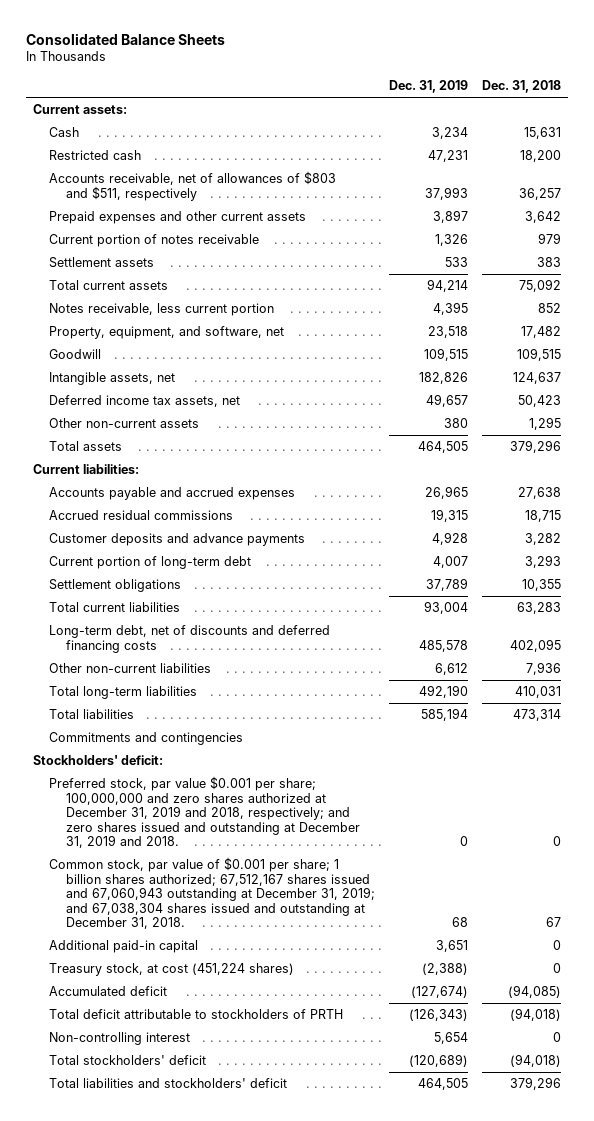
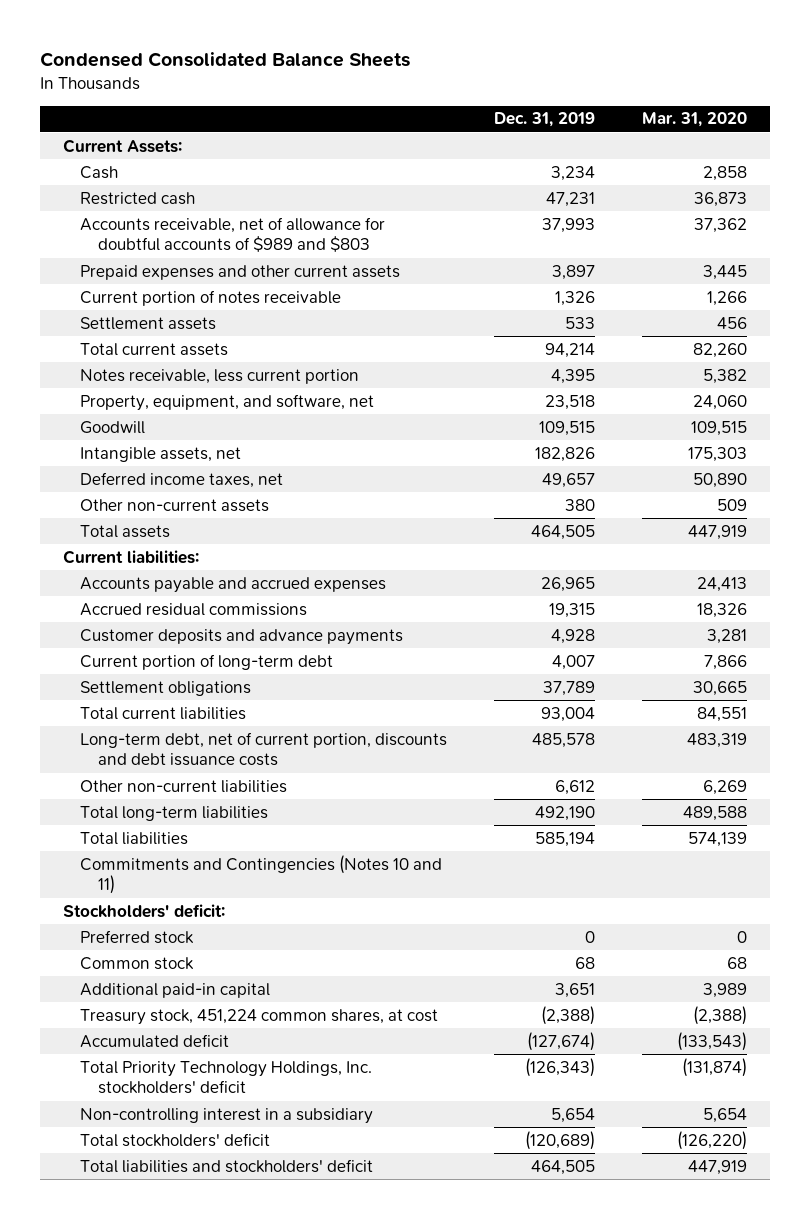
- Consolidated Balance Sheets
+ Condensed Consolidated Balance Sheets
- | Dec. 31, 2019 | Dec. 31, 2018
+ | Dec. 31, 2019 | Mar. 31, 2020
- Current assets:
+ Current Assets:
- Accounts receivable, net of allowances of $803 and $511, respectively | 37,993 | 36,257
+ Accounts receivable, net of allowance for doubtful accounts of $989 and $803 | 37,993 | 37,362
- Deferred income tax assets, net | 49,657 | 50,423
+ Deferred income taxes, net | 49,657 | 50,890
- Long-term debt, net of discounts and deferred financing costs | 485,578 | 402,095
+ Long-term debt, net of current portion, discounts and debt issuance costs | 485,578 | 483,319
- Commitments and contingencies
+ Commitments and Contingencies (Notes 10 and 11)
- Preferred stock, par value $0.001 per share; 100,000,000 and zero shares authorized at December 31, 2019 and 2018, respectively; and zero shares issued and outstanding at December 31, 2019 and 2018. | 0 | 0
- Common stock, par value of $0.001 per share; 1 billion shares authorized; 67,512,167 shares issued and 67,060,943 outstanding at December 31, 2019; and 67,038,304 shares issued and outstanding at December 31, 2018. | 68 | 67
+ Preferred stock | 0 | 0
+ Common stock | 68 | 68
- Treasury stock, at cost (451,224 shares) | (2,388) | 0
+ Treasury stock, 451,224 common shares, at cost | (2,388) | (2,388)
- Total deficit attributable to stockholders of PRTH | (126,343) | (94,018)
- Non-controlling interest | 5,654 | 0
+ Total Priority Technology Holdings, Inc. stockholders' deficit | (126,343) | (131,874)
+ Non-controlling interest in a subsidiary | 5,654 | 5,654

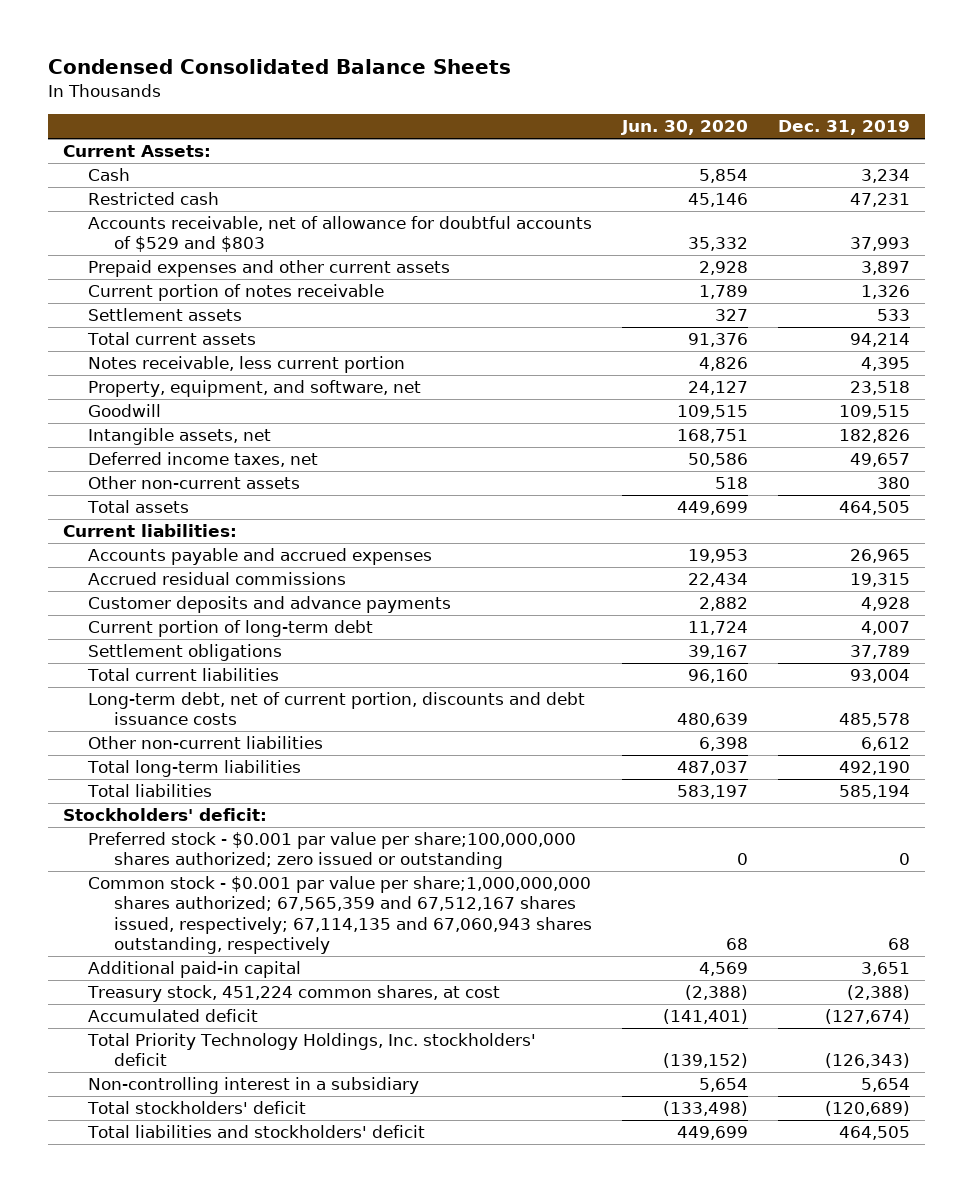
- | Dec. 31, 2019 | Mar. 31, 2020
+ | Jun. 30, 2020 | Dec. 31, 2019
- Accounts receivable, net of allowance for doubtful accounts of $989 and $803 | 37,993 | 37,362
+ Accounts receivable, net of allowance for doubtful accounts of $529 and $803 | 35,332 | 37,993
- Commitments and Contingencies (Notes 10 and 11)
- Preferred stock | 0 | 0
- Common stock | 68 | 68
+ Preferred stock - $0.001 par value per share;100,000,000 shares authorized; zero issued or outstanding | 0 | 0
+ Common stock - $0.001 par value per share;1,000,000,000 shares authorized; 67,565,359 and 67,512,167 shares issued, respectively; 67,114,135 and 67,060,943 shares outstanding, respectively | 68 | 68

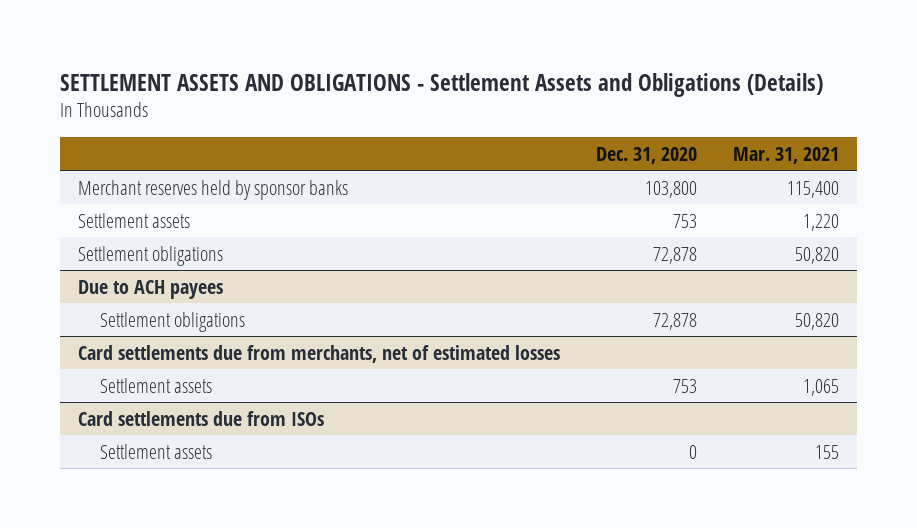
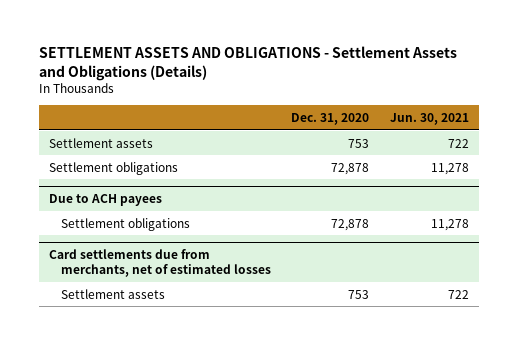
- | Dec. 31, 2020 | Mar. 31, 2021
+ | Dec. 31, 2020 | Jun. 30, 2021
- Merchant reserves held by sponsor banks | 103,800 | 115,400
- Card settlements due from ISOs
- Settlement assets | 0 | 155

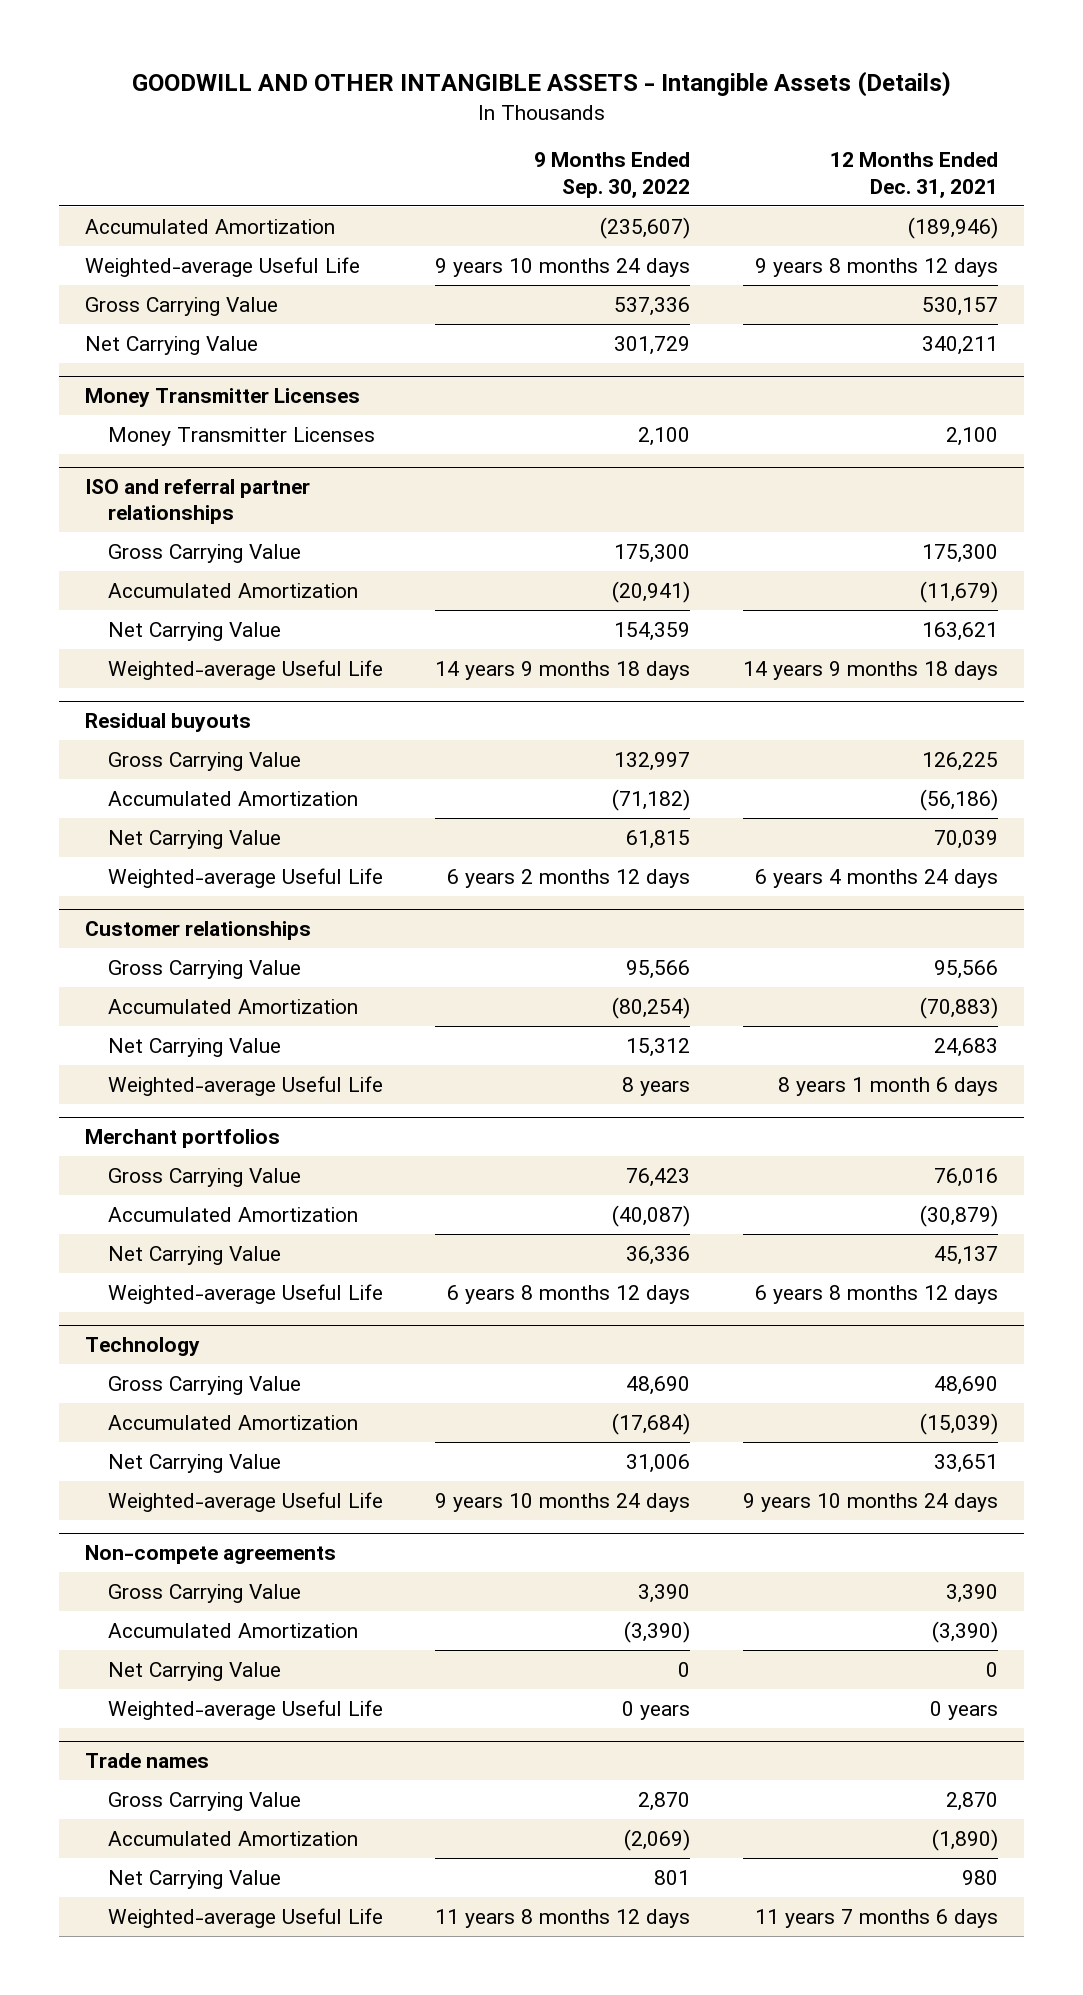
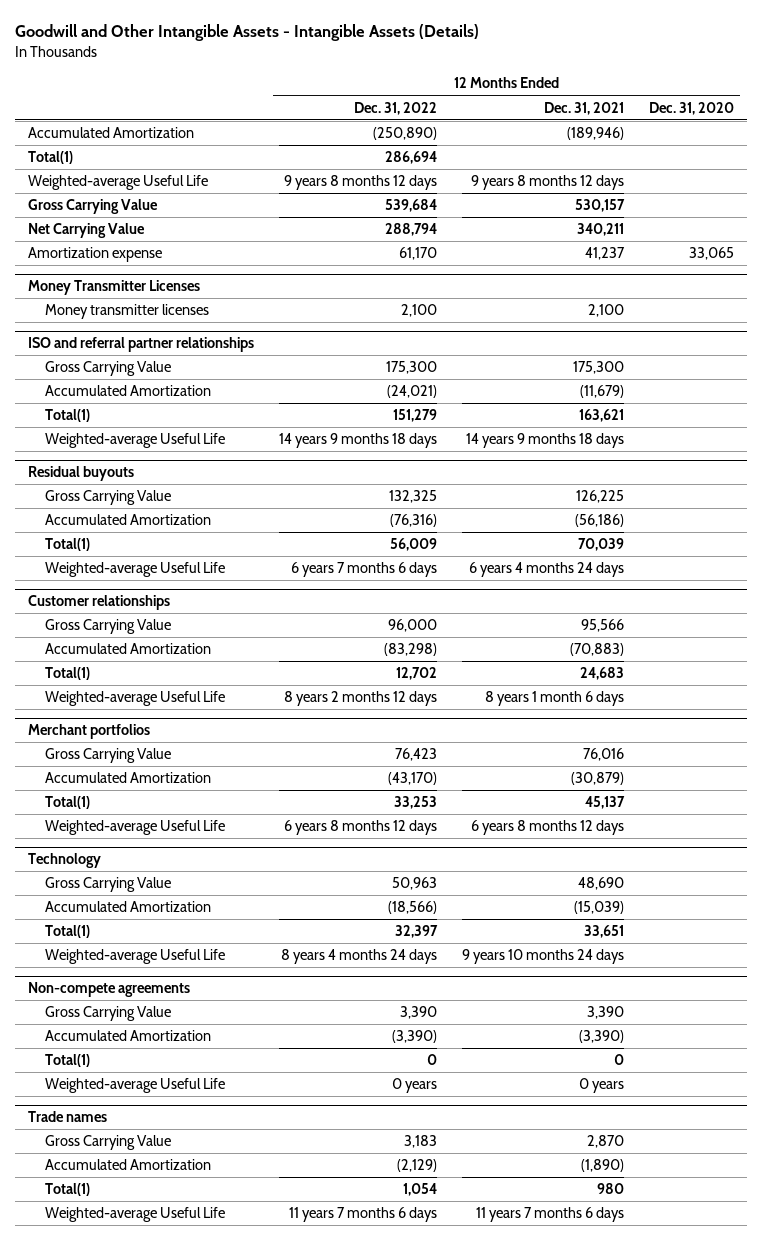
- GOODWILL AND OTHER INTANGIBLE ASSETS - Intangible Assets (Details)
+ Goodwill and Other Intangible Assets - Intangible Assets (Details)
- | 9 Months Ended Sep. 30, 2022 | 12 Months Ended Dec. 31, 2021
+ | 12 Months Ended Dec. 31, 2022 | 12 Months Ended Dec. 31, 2021 | 12 Months Ended Dec. 31, 2020
+ Total(1) | 286,694 | |
+ Amortization expense | 61,170 | 41,237 | 33,065
@ Money Transmitter Licenses
- Money Transmitter Licenses | 2,100 | 2,100
+ Money transmitter licenses | 2,100 | 2,100 |
@ ISO and referral partner relationships
- Net Carrying Value | 154,359 | 163,621
+ Total(1) | 151,279 | 163,621 |
@ Residual buyouts
- Net Carrying Value | 61,815 | 70,039
+ Total(1) | 56,009 | 70,039 |
@ Customer relationships
- Net Carrying Value | 15,312 | 24,683
+ Total(1) | 12,702 | 24,683 |
@ Merchant portfolios
- Net Carrying Value | 36,336 | 45,137
+ Total(1) | 33,253 | 45,137 |
@ Technology
- Net Carrying Value | 31,006 | 33,651
+ Total(1) | 32,397 | 33,651 |
@ Non-compete agreements
- Net Carrying Value | 0 | 0
+ Total(1) | 0 | 0 |
@ Trade names
- Net Carrying Value | 801 | 980
+ Total(1) | 1,054 | 980 |

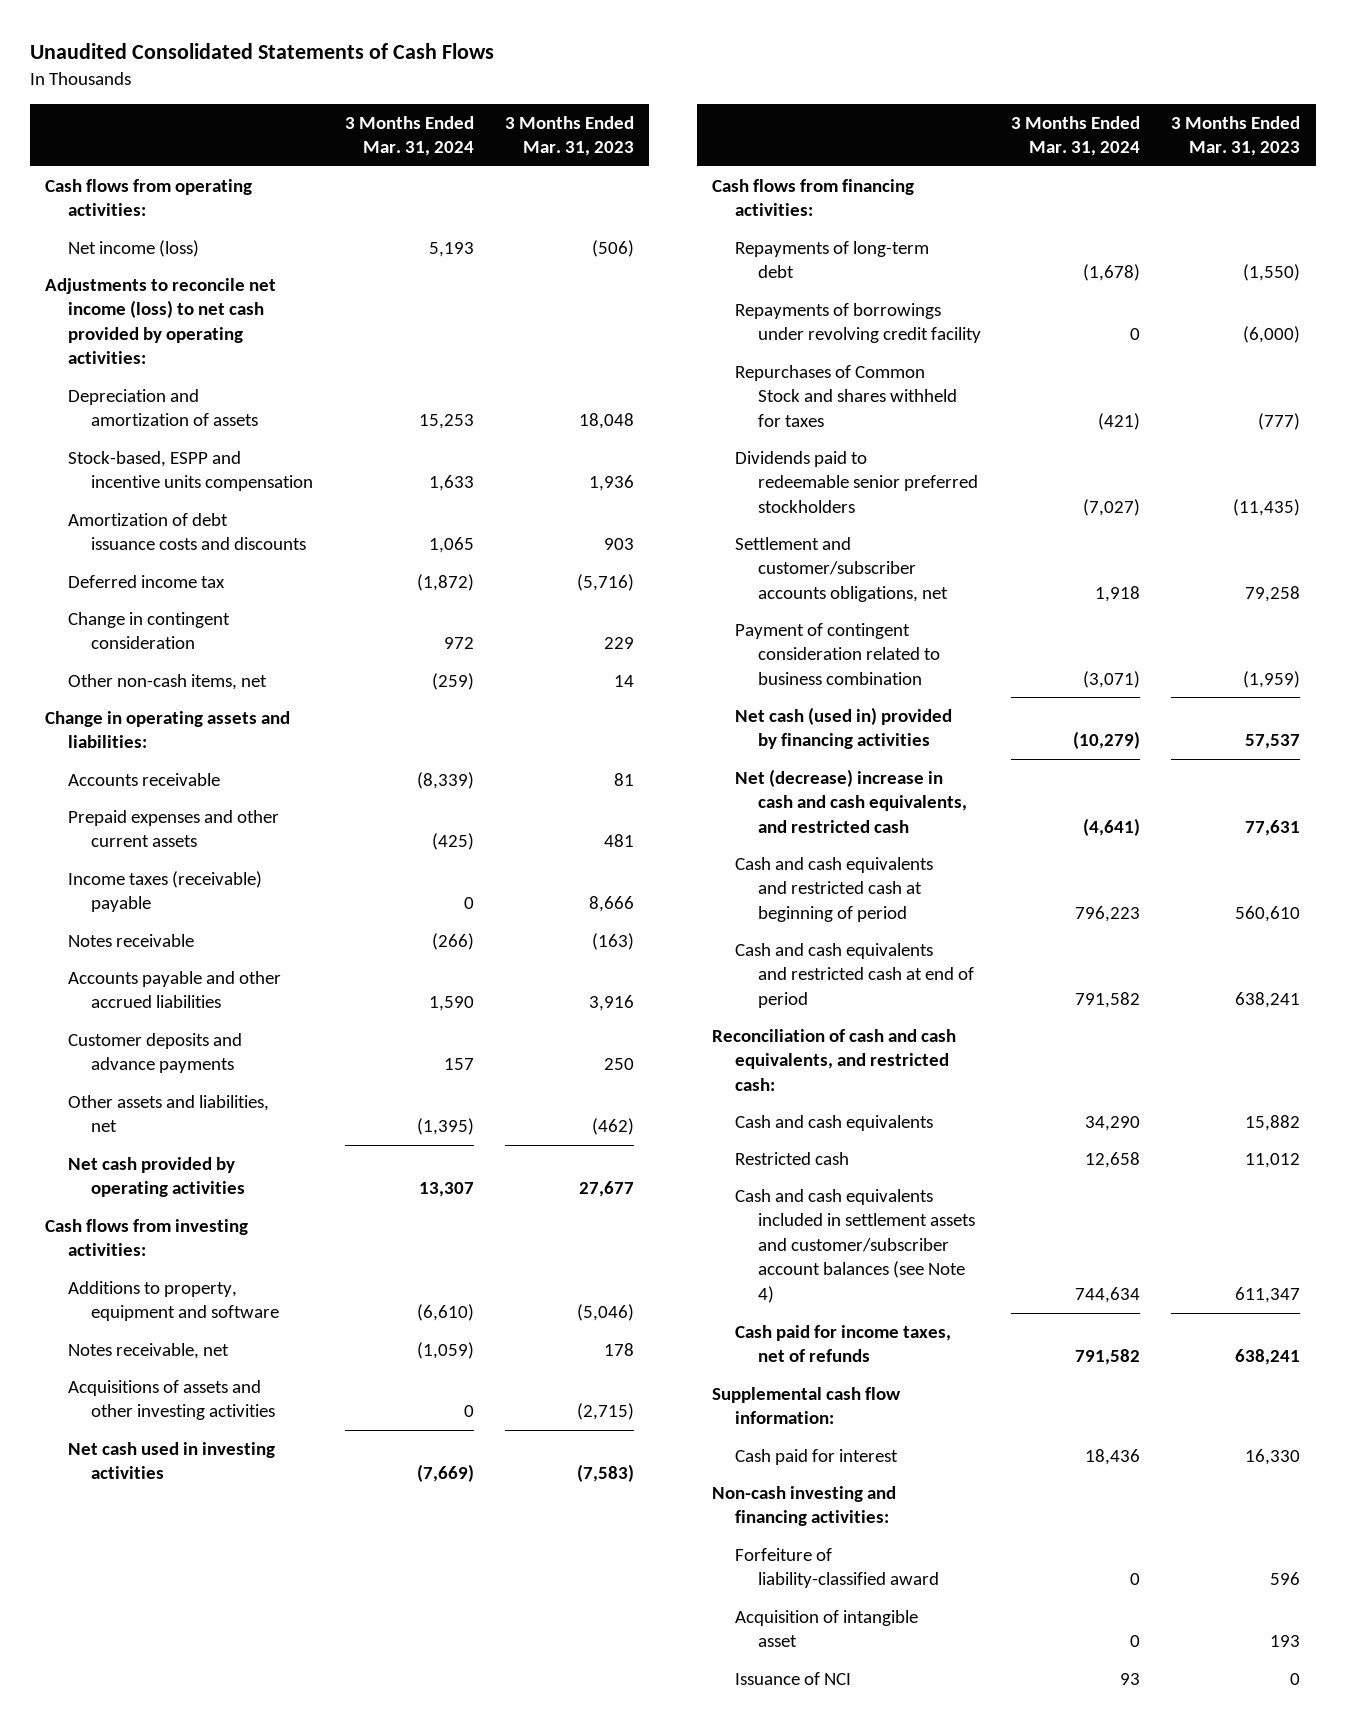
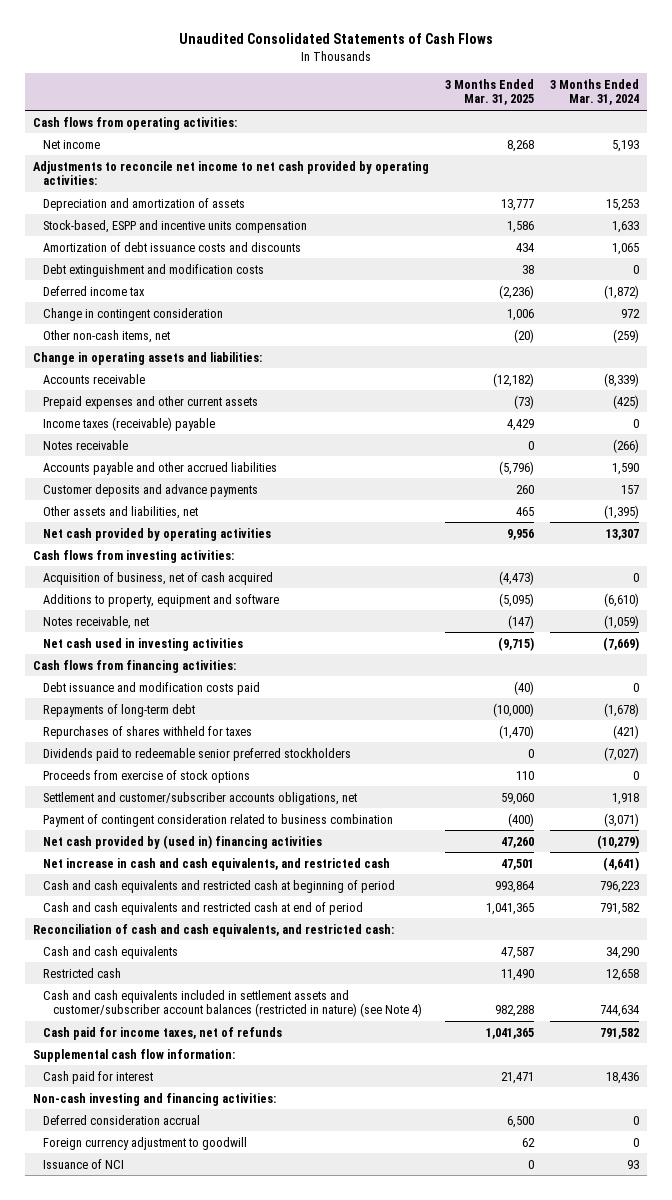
- | 3 Months Ended Mar. 31, 2024 | 3 Months Ended Mar. 31, 2023
+ | 3 Months Ended Mar. 31, 2025 | 3 Months Ended Mar. 31, 2024
- Net income (loss) | 5,193 | (506)
- Adjustments to reconcile net income (loss) to net cash provided by operating activities:
+ Net income | 8,268 | 5,193
+ Adjustments to reconcile net income to net cash provided by operating activities:
+ Debt extinguishment and modification costs | 38 | 0
+ Acquisition of business, net of cash acquired | (4,473) | 0
- Acquisitions of assets and other investing activities | 0 | (2,715)
+ Debt issuance and modification costs paid | (40) | 0
- Repayments of borrowings under revolving credit facility | 0 | (6,000)
- Repurchases of Common Stock and shares withheld for taxes | (421) | (777)
+ Repurchases of shares withheld for taxes | (1,470) | (421)
+ Proceeds from exercise of stock options | 110 | 0
- Net cash (used in) provided by financing activities | (10,279) | 57,537
- Net (decrease) increase in cash and cash equivalents, and restricted cash | (4,641) | 77,631
+ Net cash provided by (used in) financing activities | 47,260 | (10,279)
+ Net increase in cash and cash equivalents, and restricted cash | 47,501 | (4,641)
- Cash and cash equivalents included in settlement assets and customer/subscriber account balances (see Note 4) | 744,634 | 611,347
+ Cash and cash equivalents included in settlement assets and customer/subscriber account balances (restricted in nature) (see Note 4) | 982,288 | 744,634
- Forfeiture of liability-classified award | 0 | 596
- Acquisition of intangible asset | 0 | 193
+ Deferred consideration accrual | 6,500 | 0
+ Foreign currency adjustment to goodwill | 62 | 0

